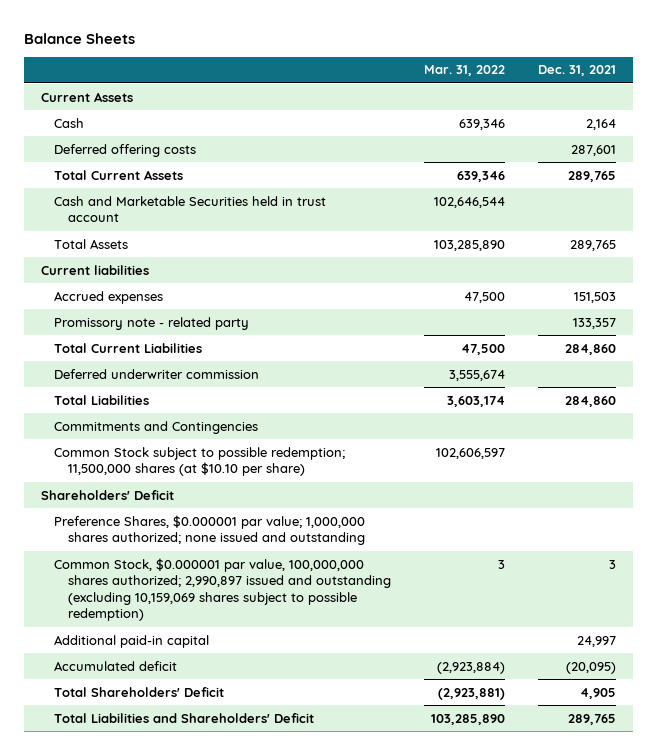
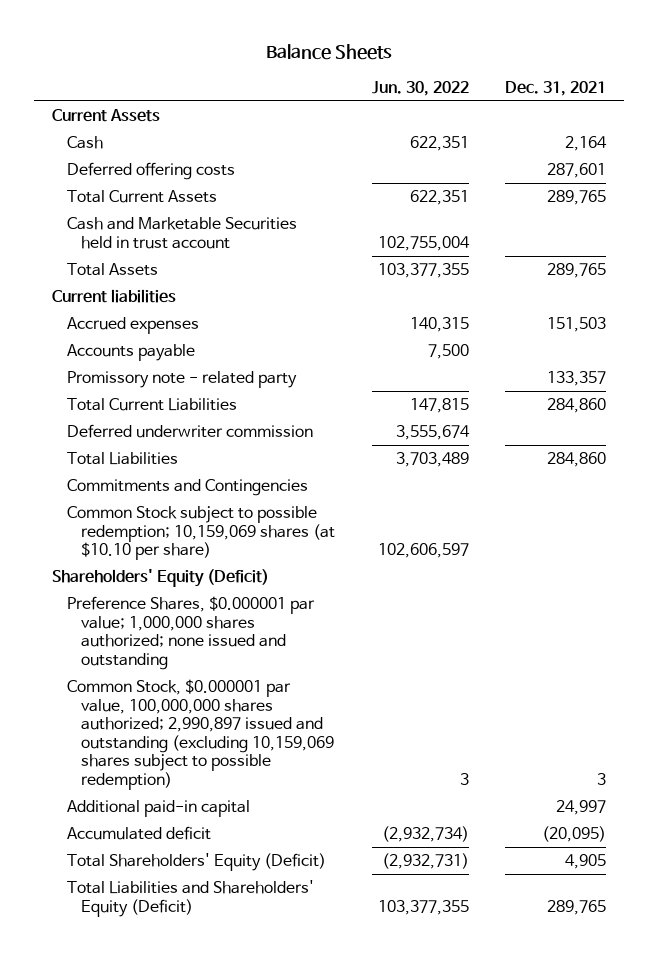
- | Mar. 31, 2022 | Dec. 31, 2021
+ | Jun. 30, 2022 | Dec. 31, 2021
+ Accounts payable | 7,500 |
- Common Stock subject to possible redemption; 11,500,000 shares (at $10.10 per share) | 102,606,597 |
- Shareholders' Deficit
+ Common Stock subject to possible redemption; 10,159,069 shares (at $10.10 per share) | 102,606,597 |
+ Shareholders' Equity (Deficit)
- Total Shareholders' Deficit | (2,923,881) | 4,905
- Total Liabilities and Shareholders' Deficit | 103,285,890 | 289,765
+ Total Shareholders' Equity (Deficit) | (2,932,731) | 4,905
+ Total Liabilities and Shareholders' Equity (Deficit) | 103,377,355 | 289,765

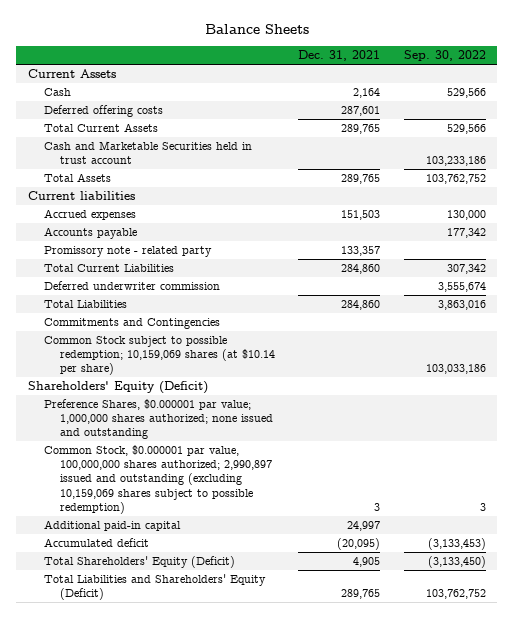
- | Jun. 30, 2022 | Dec. 31, 2021
+ | Dec. 31, 2021 | Sep. 30, 2022
- Common Stock subject to possible redemption; 10,159,069 shares (at $10.10 per share) | 102,606,597 |
+ Common Stock subject to possible redemption; 10,159,069 shares (at $10.14 per share) | | 103,033,186

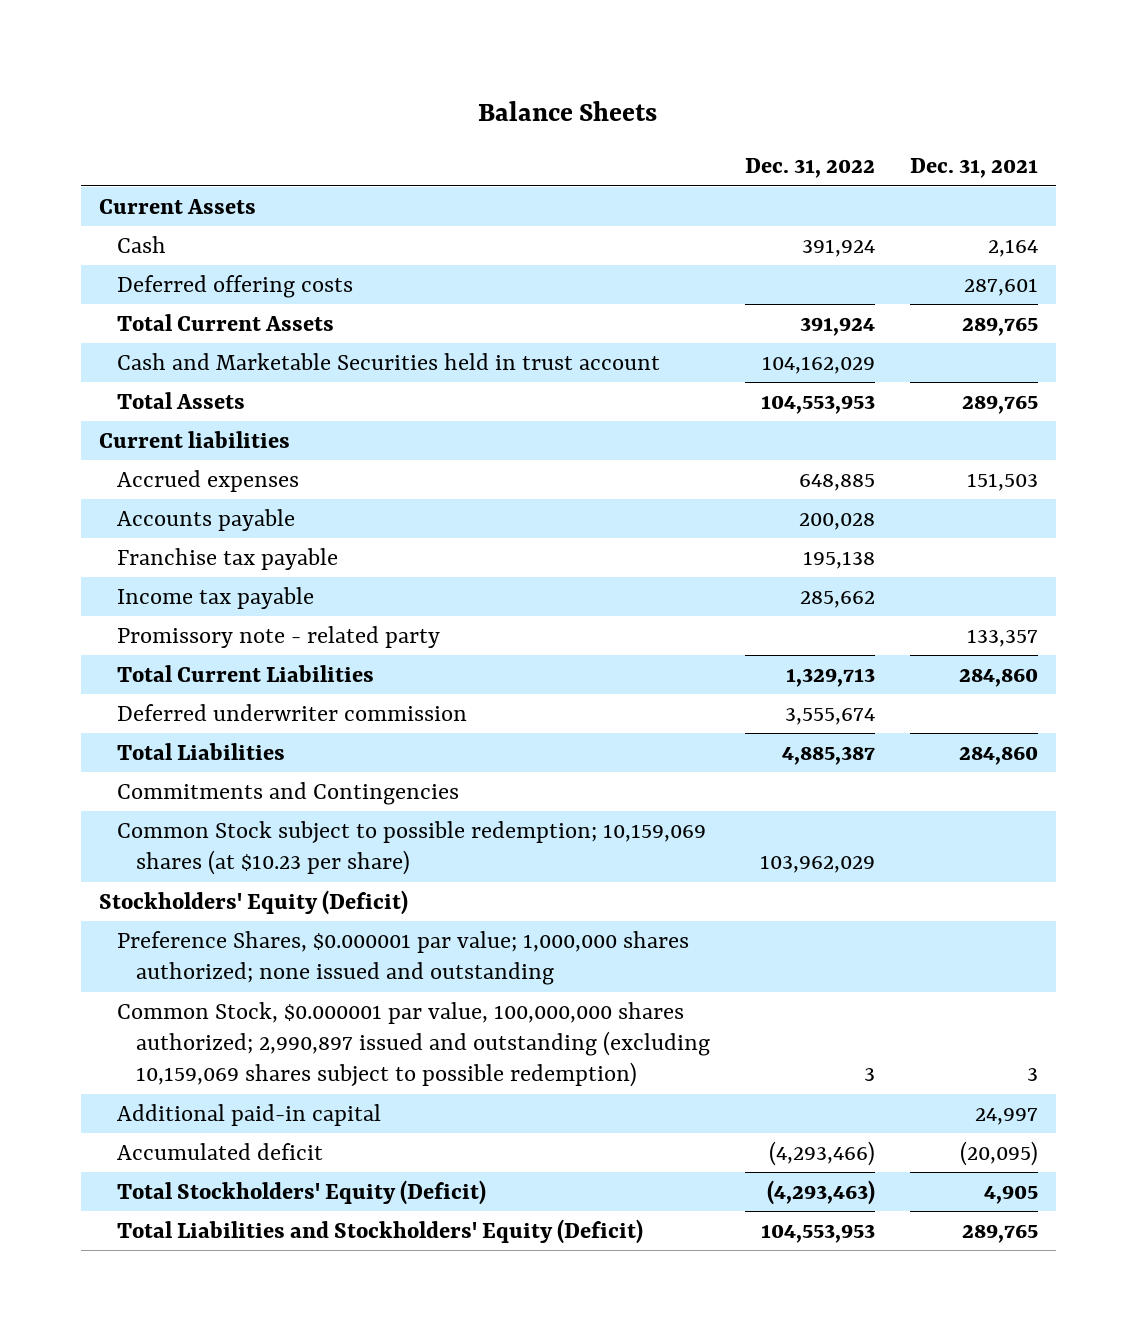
- | Dec. 31, 2021 | Sep. 30, 2022
+ | Dec. 31, 2022 | Dec. 31, 2021
+ Franchise tax payable | 195,138 |
+ Income tax payable | 285,662 |
- Common Stock subject to possible redemption; 10,159,069 shares (at $10.14 per share) | | 103,033,186
- Shareholders' Equity (Deficit)
+ Common Stock subject to possible redemption; 10,159,069 shares (at $10.23 per share) | 103,962,029 |
+ Stockholders' Equity (Deficit)
- Total Shareholders' Equity (Deficit) | 4,905 | (3,133,450)
- Total Liabilities and Shareholders' Equity (Deficit) | 289,765 | 103,762,752
+ Total Stockholders' Equity (Deficit) | (4,293,463) | 4,905
+ Total Liabilities and Stockholders' Equity (Deficit) | 104,553,953 | 289,765

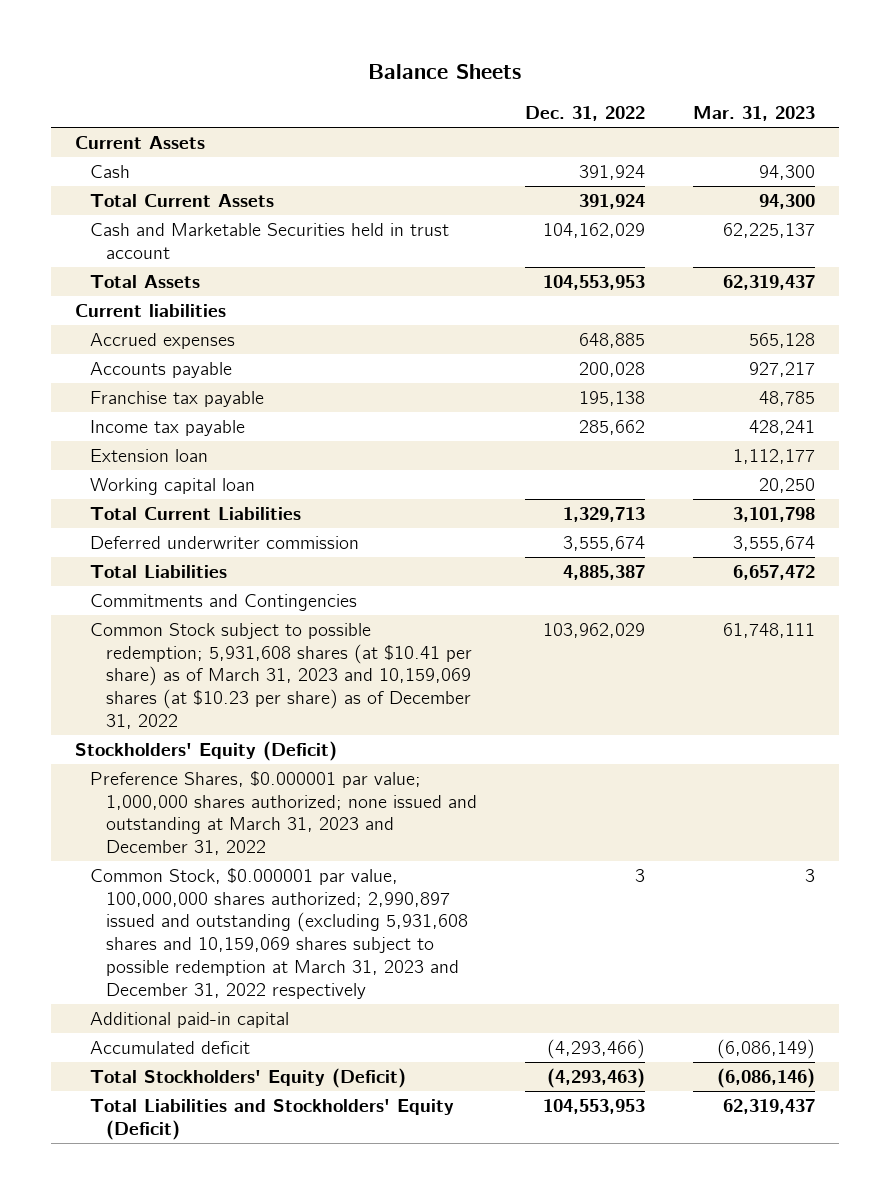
- | Dec. 31, 2022 | Dec. 31, 2021
+ | Dec. 31, 2022 | Mar. 31, 2023
- Deferred offering costs | | 287,601
- Promissory note - related party | | 133,357
+ Extension loan | | 1,112,177
+ Working capital loan | | 20,250
- Common Stock subject to possible redemption; 10,159,069 shares (at $10.23 per share) | 103,962,029 |
+ Common Stock subject to possible redemption; 5,931,608 shares (at $10.41 per share) as of March 31, 2023 and 10,159,069 shares (at $10.23 per share) as of December 31, 2022 | 103,962,029 | 61,748,111
- Preference Shares, $0.000001 par value; 1,000,000 shares authorized; none issued and outstanding
- Common Stock, $0.000001 par value, 100,000,000 shares authorized; 2,990,897 issued and outstanding (excluding 10,159,069 shares subject to possible redemption) | 3 | 3
+ Preference Shares, $0.000001 par value; 1,000,000 shares authorized; none issued and outstanding at March 31, 2023 and December 31, 2022
+ Common Stock, $0.000001 par value, 100,000,000 shares authorized; 2,990,897 issued and outstanding (excluding 5,931,608 shares and 10,159,069 shares subject to possible redemption at March 31, 2023 and December 31, 2022 respectively | 3 | 3

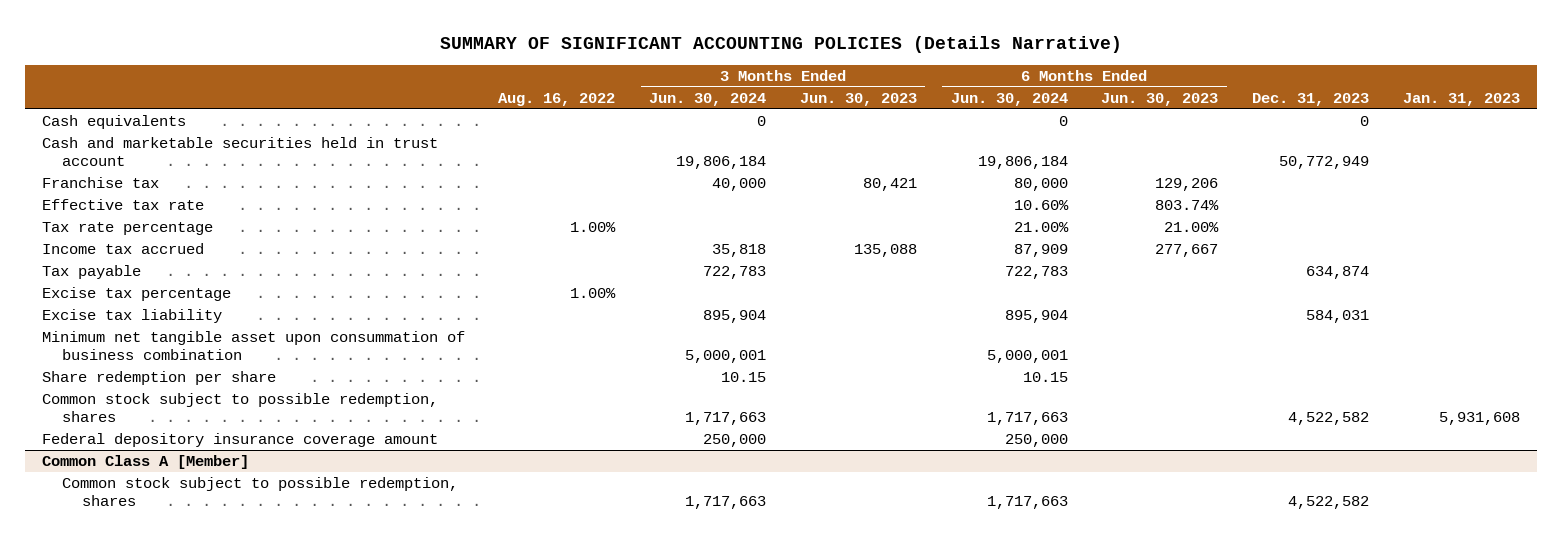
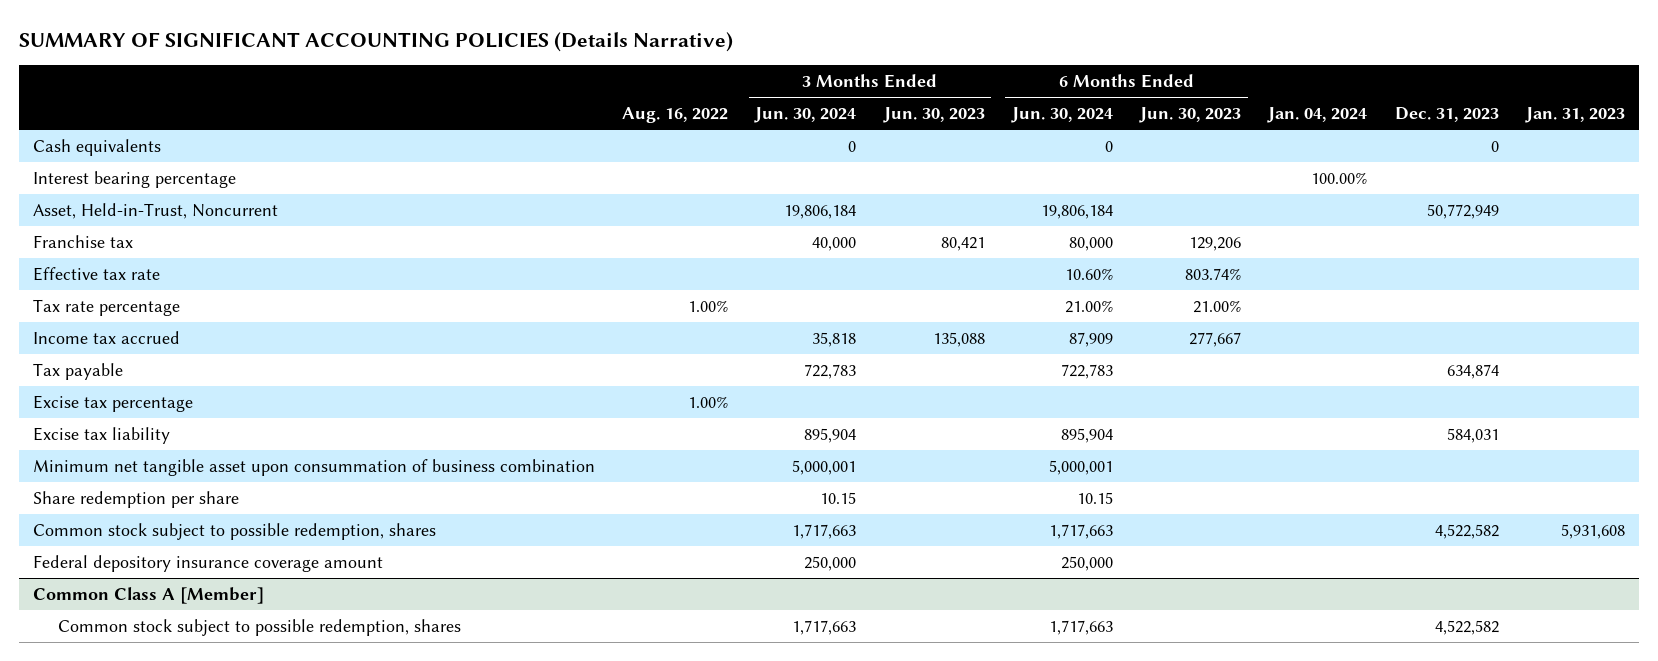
- | Aug. 16, 2022 | 3 Months Ended Jun. 30, 2024 | 3 Months Ended Jun. 30, 2023 | 6 Months Ended Jun. 30, 2024 | 6 Months Ended Jun. 30, 2023 | Dec. 31, 2023 | Jan. 31, 2023
+ | Aug. 16, 2022 | 3 Months Ended Jun. 30, 2024 | 3 Months Ended Jun. 30, 2023 | 6 Months Ended Jun. 30, 2024 | 6 Months Ended Jun. 30, 2023 | Jan. 04, 2024 | Dec. 31, 2023 | Jan. 31, 2023
- Cash and marketable securities held in trust account | | 19,806,184 | | 19,806,184 | | 50,772,949 |
+ Interest bearing percentage | | | | | | 100.00% | |
+ Asset, Held-in-Trust, Noncurrent | | 19,806,184 | | 19,806,184 | | | 50,772,949 |

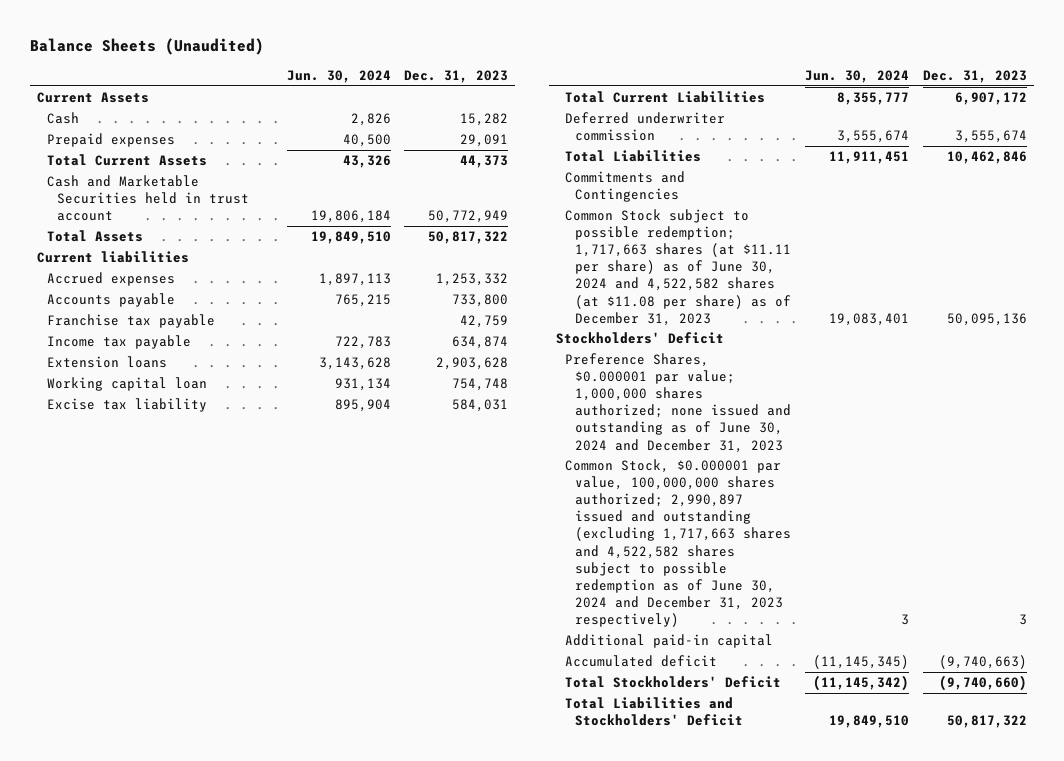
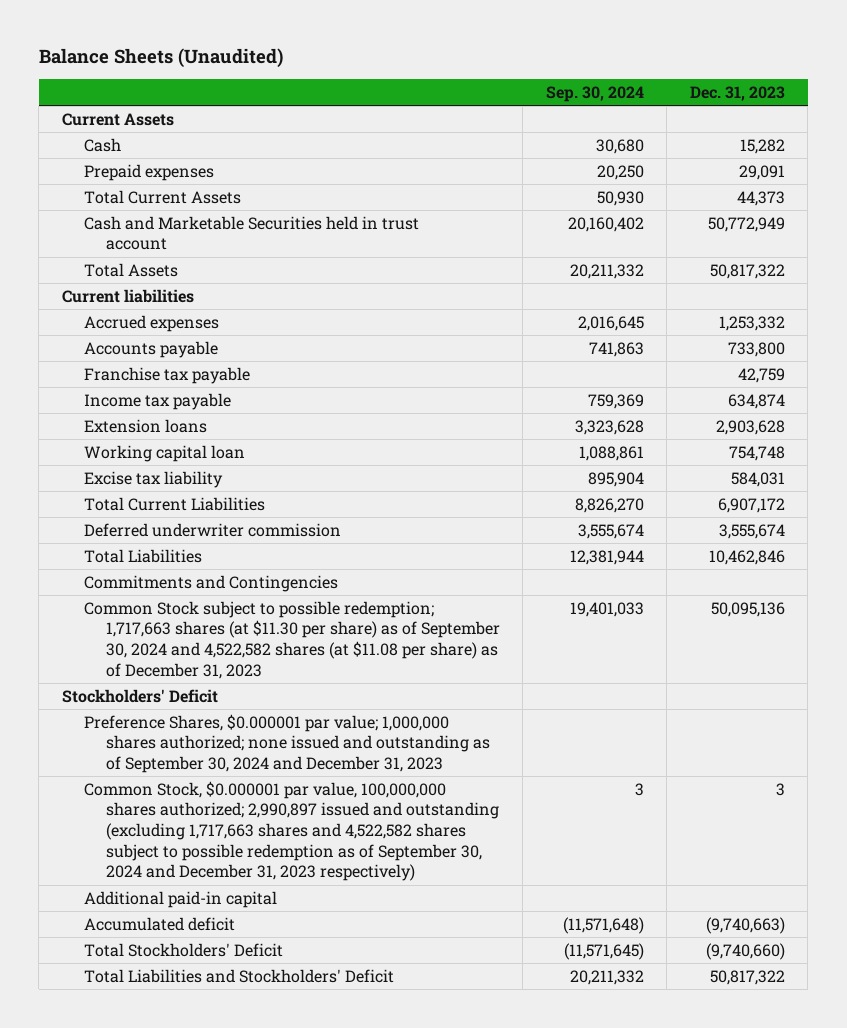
- | Jun. 30, 2024 | Dec. 31, 2023
+ | Sep. 30, 2024 | Dec. 31, 2023
- Common Stock subject to possible redemption; 1,717,663 shares (at $11.11 per share) as of June 30, 2024 and 4,522,582 shares (at $11.08 per share) as of December 31, 2023 | 19,083,401 | 50,095,136
+ Common Stock subject to possible redemption; 1,717,663 shares (at $11.30 per share) as of September 30, 2024 and 4,522,582 shares (at $11.08 per share) as of December 31, 2023 | 19,401,033 | 50,095,136
- Preference Shares, $0.000001 par value; 1,000,000 shares authorized; none issued and outstanding as of June 30, 2024 and December 31, 2023
- Common Stock, $0.000001 par value, 100,000,000 shares authorized; 2,990,897 issued and outstanding (excluding 1,717,663 shares and 4,522,582 shares subject to possible redemption as of June 30, 2024 and December 31, 2023 respectively) | 3 | 3
+ Preference Shares, $0.000001 par value; 1,000,000 shares authorized; none issued and outstanding as of September 30, 2024 and December 31, 2023
+ Common Stock, $0.000001 par value, 100,000,000 shares authorized; 2,990,897 issued and outstanding (excluding 1,717,663 shares and 4,522,582 shares subject to possible redemption as of September 30, 2024 and December 31, 2023 respectively) | 3 | 3

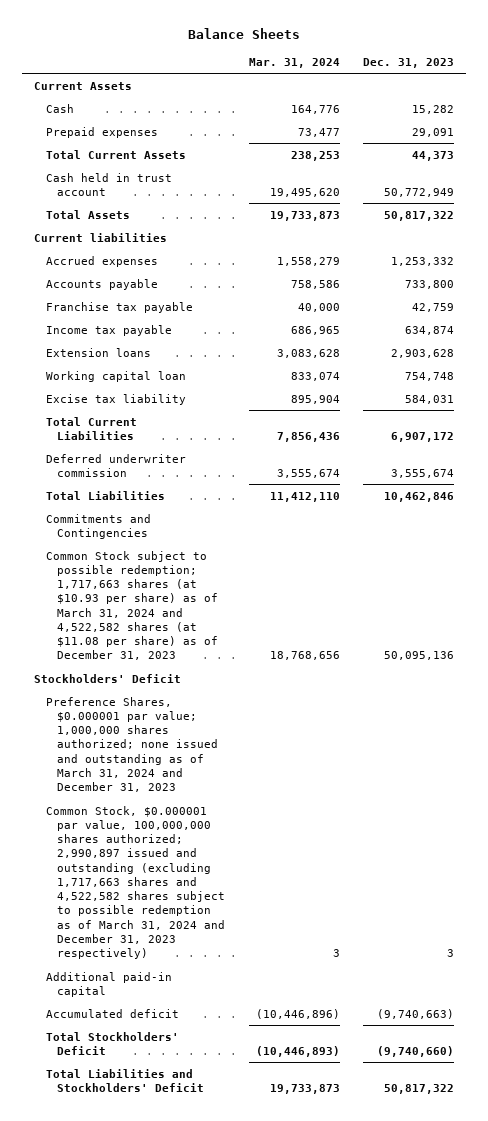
- Balance Sheets (Unaudited)
+ Balance Sheets
- | Sep. 30, 2024 | Dec. 31, 2023
+ | Mar. 31, 2024 | Dec. 31, 2023
- Cash and Marketable Securities held in trust account | 20,160,402 | 50,772,949
+ Cash held in trust account | 19,495,620 | 50,772,949
- Common Stock subject to possible redemption; 1,717,663 shares (at $11.30 per share) as of September 30, 2024 and 4,522,582 shares (at $11.08 per share) as of December 31, 2023 | 19,401,033 | 50,095,136
+ Common Stock subject to possible redemption; 1,717,663 shares (at $10.93 per share) as of March 31, 2024 and 4,522,582 shares (at $11.08 per share) as of December 31, 2023 | 18,768,656 | 50,095,136
- Preference Shares, $0.000001 par value; 1,000,000 shares authorized; none issued and outstanding as of September 30, 2024 and December 31, 2023
- Common Stock, $0.000001 par value, 100,000,000 shares authorized; 2,990,897 issued and outstanding (excluding 1,717,663 shares and 4,522,582 shares subject to possible redemption as of September 30, 2024 and December 31, 2023 respectively) | 3 | 3
+ Preference Shares, $0.000001 par value; 1,000,000 shares authorized; none issued and outstanding as of March 31, 2024 and December 31, 2023
+ Common Stock, $0.000001 par value, 100,000,000 shares authorized; 2,990,897 issued and outstanding (excluding 1,717,663 shares and 4,522,582 shares subject to possible redemption as of March 31, 2024 and December 31, 2023 respectively) | 3 | 3

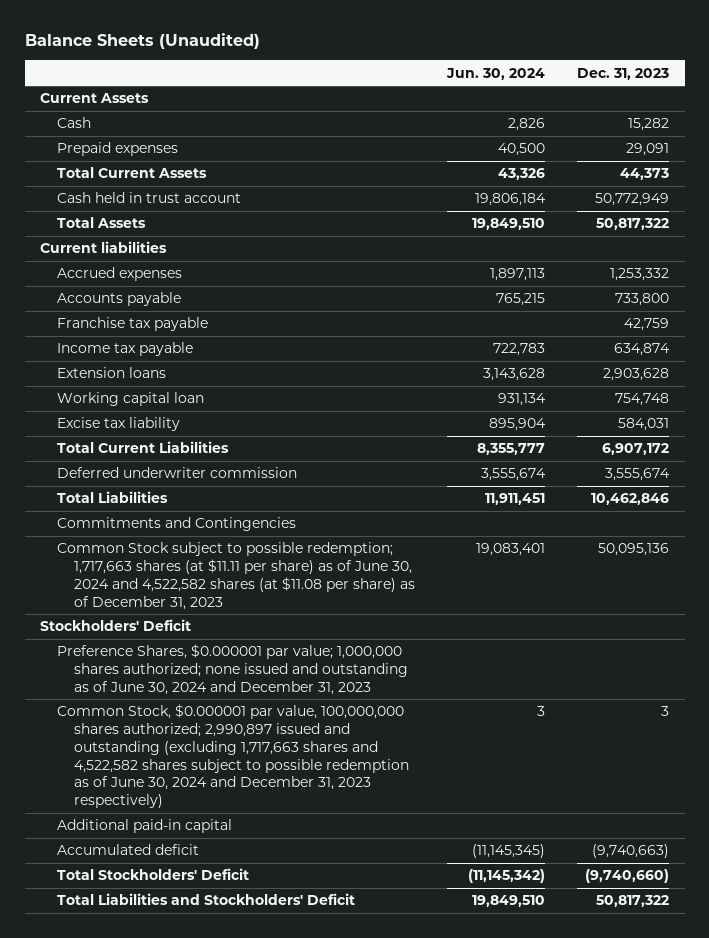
- Balance Sheets
+ Balance Sheets (Unaudited)
- | Mar. 31, 2024 | Dec. 31, 2023
+ | Jun. 30, 2024 | Dec. 31, 2023
- Common Stock subject to possible redemption; 1,717,663 shares (at $10.93 per share) as of March 31, 2024 and 4,522,582 shares (at $11.08 per share) as of December 31, 2023 | 18,768,656 | 50,095,136
+ Common Stock subject to possible redemption; 1,717,663 shares (at $11.11 per share) as of June 30, 2024 and 4,522,582 shares (at $11.08 per share) as of December 31, 2023 | 19,083,401 | 50,095,136
- Preference Shares, $0.000001 par value; 1,000,000 shares authorized; none issued and outstanding as of March 31, 2024 and December 31, 2023
- Common Stock, $0.000001 par value, 100,000,000 shares authorized; 2,990,897 issued and outstanding (excluding 1,717,663 shares and 4,522,582 shares subject to possible redemption as of March 31, 2024 and December 31, 2023 respectively) | 3 | 3
+ Preference Shares, $0.000001 par value; 1,000,000 shares authorized; none issued and outstanding as of June 30, 2024 and December 31, 2023
+ Common Stock, $0.000001 par value, 100,000,000 shares authorized; 2,990,897 issued and outstanding (excluding 1,717,663 shares and 4,522,582 shares subject to possible redemption as of June 30, 2024 and December 31, 2023 respectively) | 3 | 3

